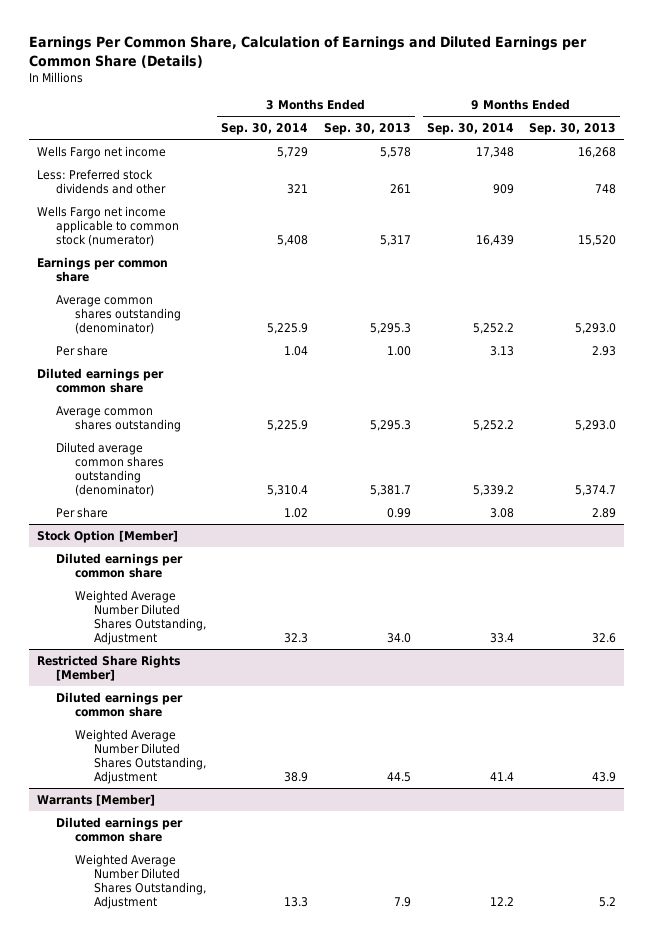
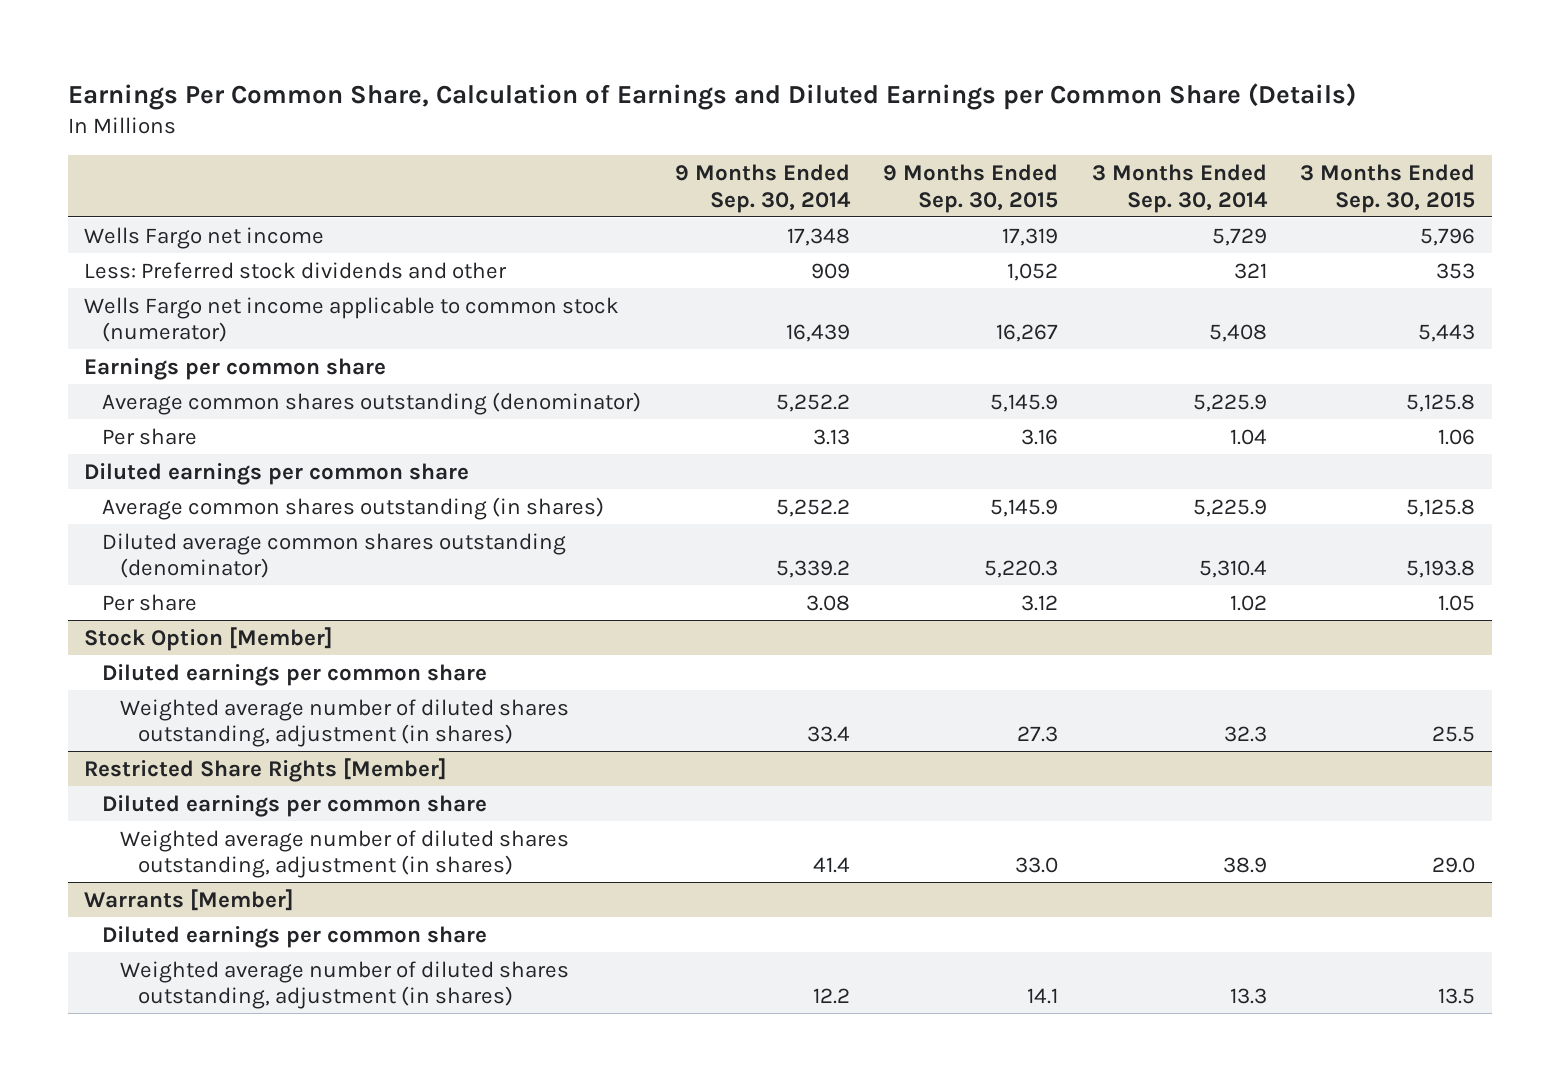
- | 3 Months Ended Sep. 30, 2014 | 3 Months Ended Sep. 30, 2013 | 9 Months Ended Sep. 30, 2014 | 9 Months Ended Sep. 30, 2013
+ | 9 Months Ended Sep. 30, 2014 | 9 Months Ended Sep. 30, 2015 | 3 Months Ended Sep. 30, 2014 | 3 Months Ended Sep. 30, 2015
- Average common shares outstanding | 5,225.9 | 5,295.3 | 5,252.2 | 5,293.0
+ Average common shares outstanding (in shares) | 5,252.2 | 5,145.9 | 5,225.9 | 5,125.8
@ Stock Option [Member]
- Weighted Average Number Diluted Shares Outstanding, Adjustment | 32.3 | 34.0 | 33.4 | 32.6
+ Weighted average number of diluted shares outstanding, adjustment (in shares) | 33.4 | 27.3 | 32.3 | 25.5
@ Restricted Share Rights [Member]
- Weighted Average Number Diluted Shares Outstanding, Adjustment | 38.9 | 44.5 | 41.4 | 43.9
+ Weighted average number of diluted shares outstanding, adjustment (in shares) | 41.4 | 33.0 | 38.9 | 29.0
@ Warrants [Member]
- Weighted Average Number Diluted Shares Outstanding, Adjustment | 13.3 | 7.9 | 12.2 | 5.2
+ Weighted average number of diluted shares outstanding, adjustment (in shares) | 12.2 | 14.1 | 13.3 | 13.5

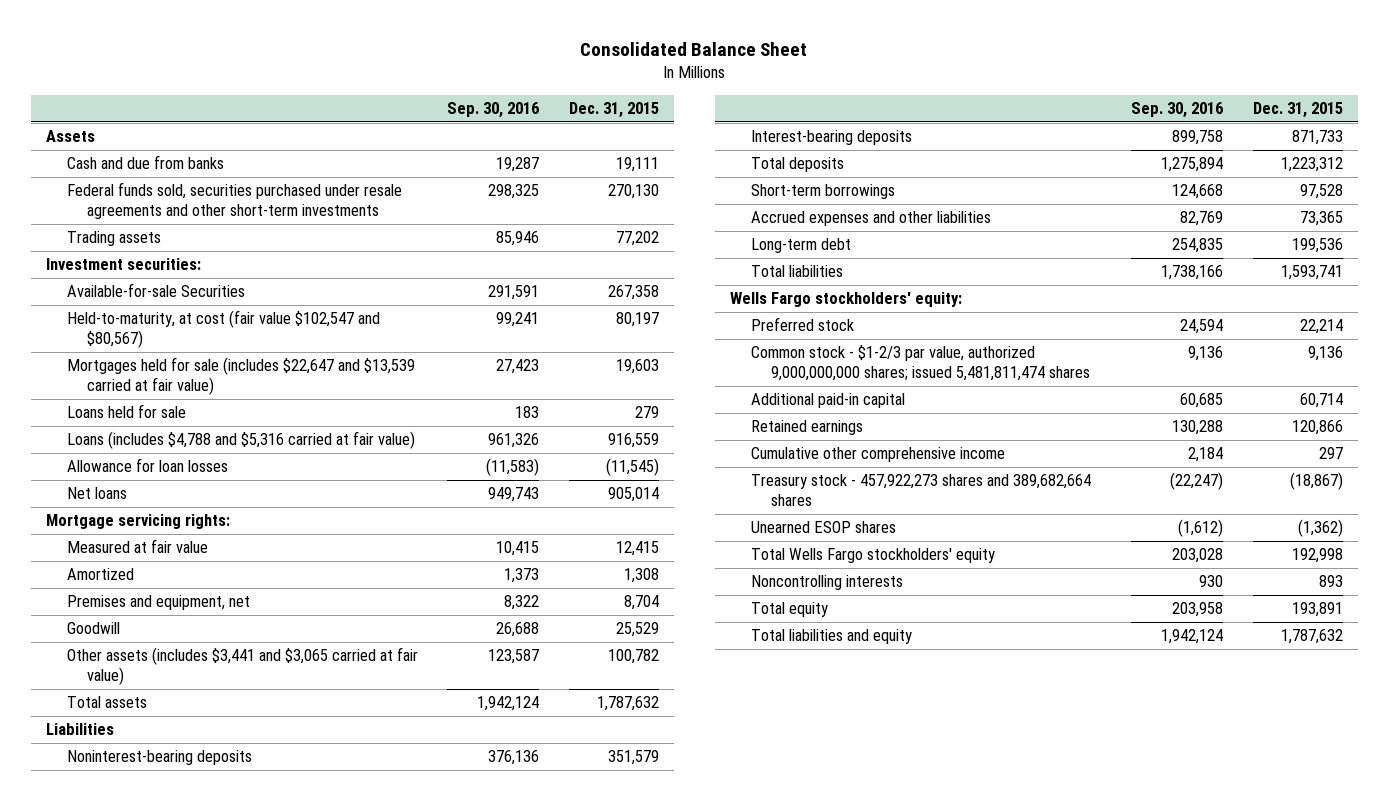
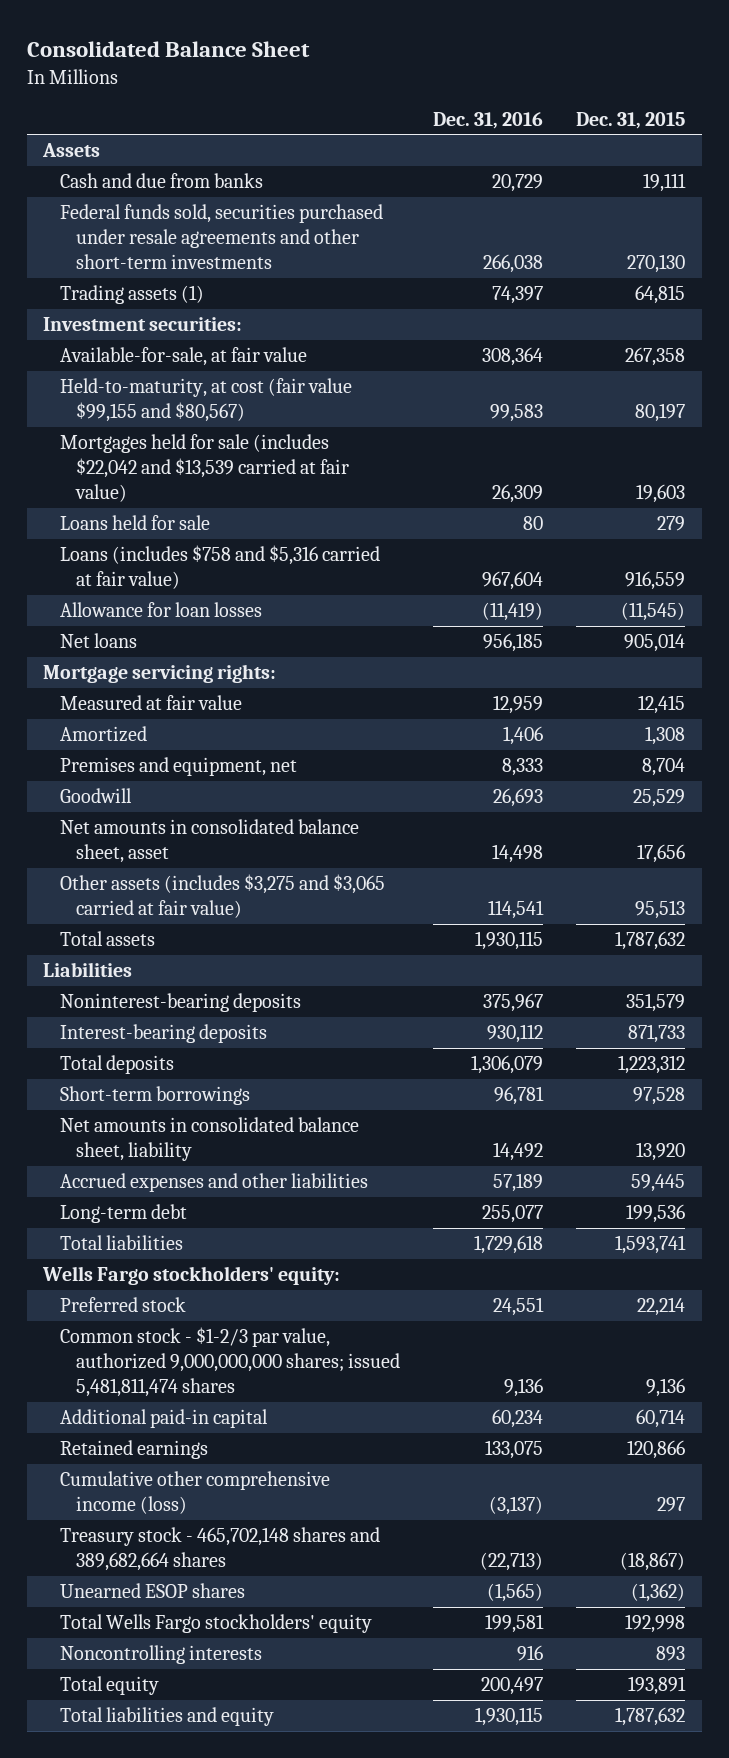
- | Sep. 30, 2016 | Dec. 31, 2015
+ | Dec. 31, 2016 | Dec. 31, 2015
- Trading assets | 85,946 | 77,202
+ Trading assets (1) | 74,397 | 64,815
- Available-for-sale Securities | 291,591 | 267,358
- Held-to-maturity, at cost (fair value $102,547 and $80,567) | 99,241 | 80,197
- Mortgages held for sale (includes $22,647 and $13,539 carried at fair value) | 27,423 | 19,603
+ Available-for-sale, at fair value | 308,364 | 267,358
+ Held-to-maturity, at cost (fair value $99,155 and $80,567) | 99,583 | 80,197
+ Mortgages held for sale (includes $22,042 and $13,539 carried at fair value) | 26,309 | 19,603
- Loans (includes $4,788 and $5,316 carried at fair value) | 961,326 | 916,559
+ Loans (includes $758 and $5,316 carried at fair value) | 967,604 | 916,559
- Other assets (includes $3,441 and $3,065 carried at fair value) | 123,587 | 100,782
+ Net amounts in consolidated balance sheet, asset | 14,498 | 17,656
+ Other assets (includes $3,275 and $3,065 carried at fair value) | 114,541 | 95,513
- Accrued expenses and other liabilities | 82,769 | 73,365
+ Net amounts in consolidated balance sheet, liability | 14,492 | 13,920
+ Accrued expenses and other liabilities | 57,189 | 59,445
- Cumulative other comprehensive income | 2,184 | 297
- Treasury stock - 457,922,273 shares and 389,682,664 shares | (22,247) | (18,867)
+ Cumulative other comprehensive income (loss) | (3,137) | 297
+ Treasury stock - 465,702,148 shares and 389,682,664 shares | (22,713) | (18,867)

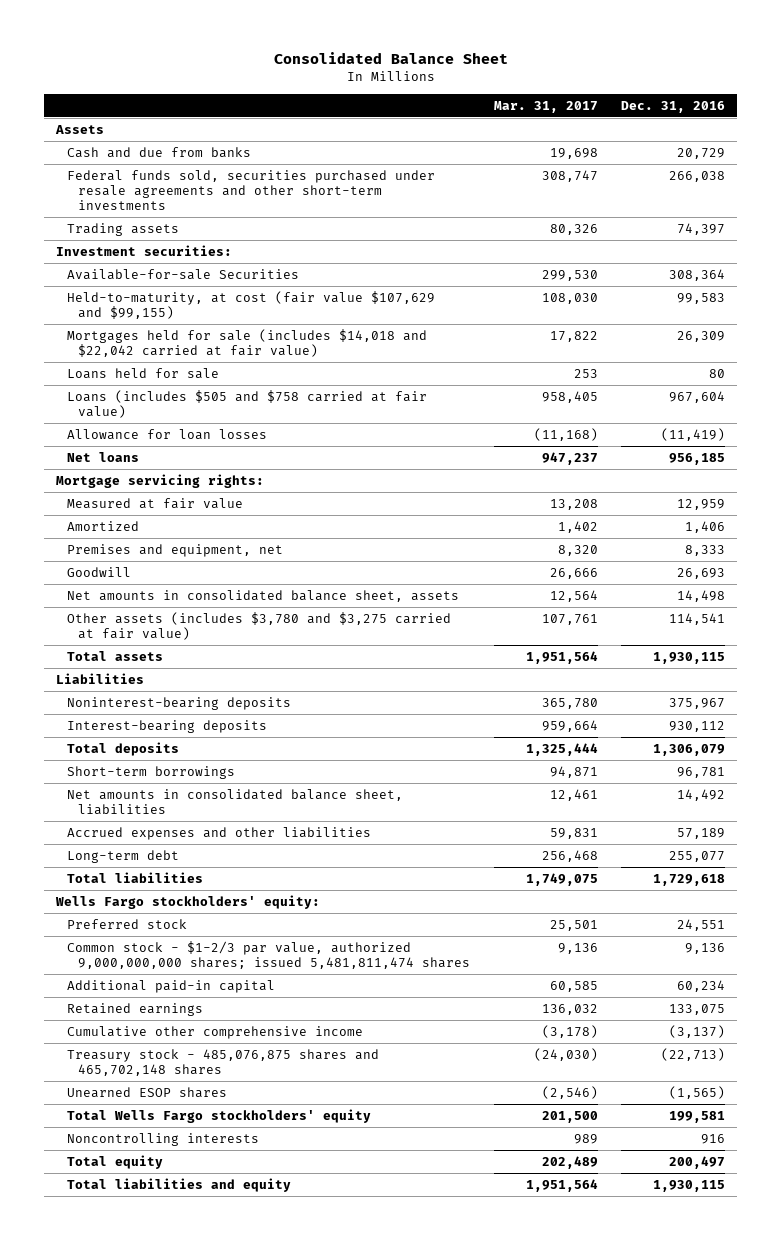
- | Dec. 31, 2016 | Dec. 31, 2015
+ | Mar. 31, 2017 | Dec. 31, 2016
- Trading assets (1) | 74,397 | 64,815
+ Trading assets | 80,326 | 74,397
- Available-for-sale, at fair value | 308,364 | 267,358
- Held-to-maturity, at cost (fair value $99,155 and $80,567) | 99,583 | 80,197
- Mortgages held for sale (includes $22,042 and $13,539 carried at fair value) | 26,309 | 19,603
+ Available-for-sale Securities | 299,530 | 308,364
+ Held-to-maturity, at cost (fair value $107,629 and $99,155) | 108,030 | 99,583
+ Mortgages held for sale (includes $14,018 and $22,042 carried at fair value) | 17,822 | 26,309
- Loans (includes $758 and $5,316 carried at fair value) | 967,604 | 916,559
+ Loans (includes $505 and $758 carried at fair value) | 958,405 | 967,604
- Net amounts in consolidated balance sheet, asset | 14,498 | 17,656
- Other assets (includes $3,275 and $3,065 carried at fair value) | 114,541 | 95,513
+ Net amounts in consolidated balance sheet, assets | 12,564 | 14,498
+ Other assets (includes $3,780 and $3,275 carried at fair value) | 107,761 | 114,541
- Net amounts in consolidated balance sheet, liability | 14,492 | 13,920
+ Net amounts in consolidated balance sheet, liabilities | 12,461 | 14,492
- Cumulative other comprehensive income (loss) | (3,137) | 297
- Treasury stock - 465,702,148 shares and 389,682,664 shares | (22,713) | (18,867)
+ Cumulative other comprehensive income | (3,178) | (3,137)
+ Treasury stock - 485,076,875 shares and 465,702,148 shares | (24,030) | (22,713)

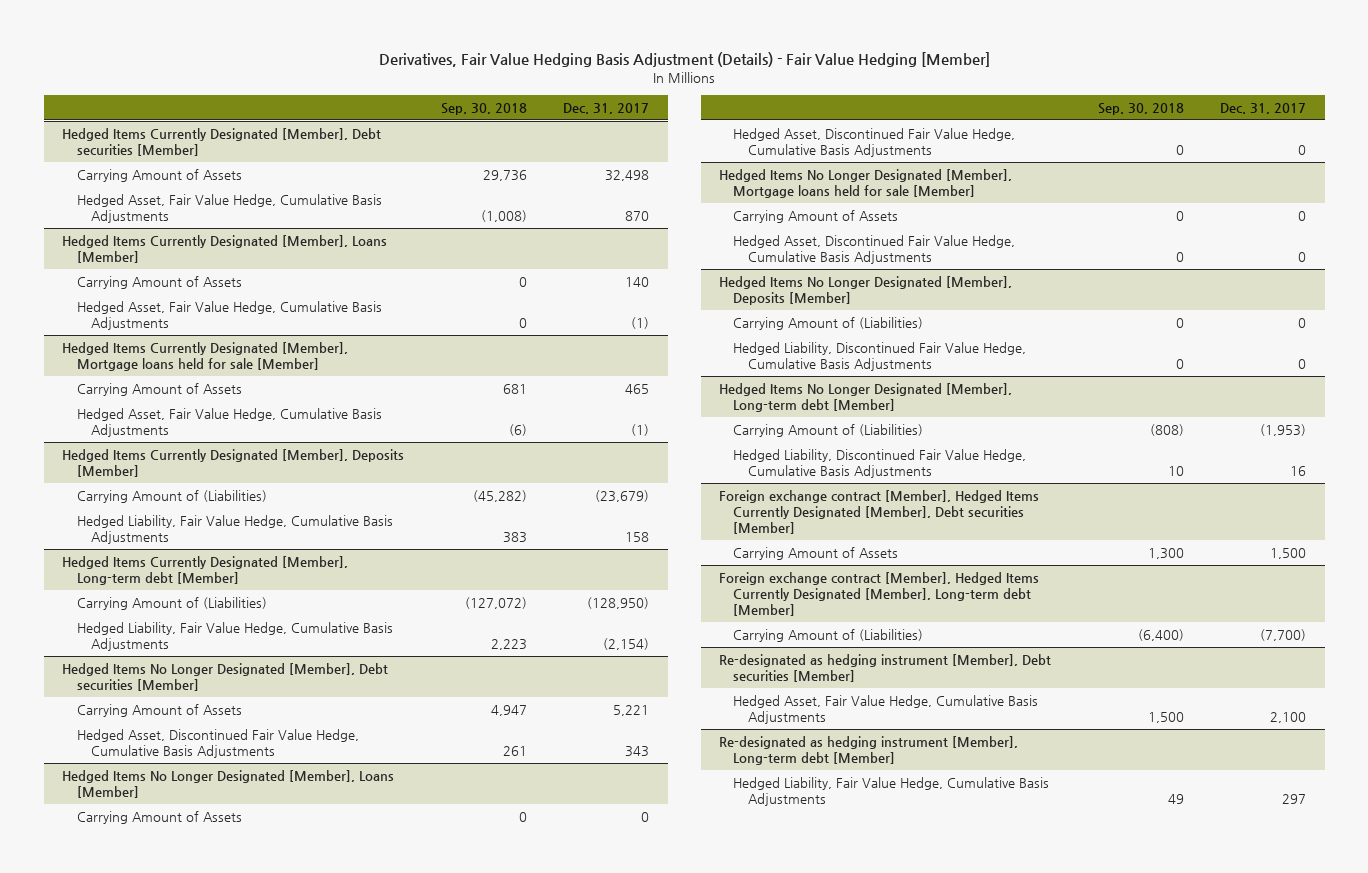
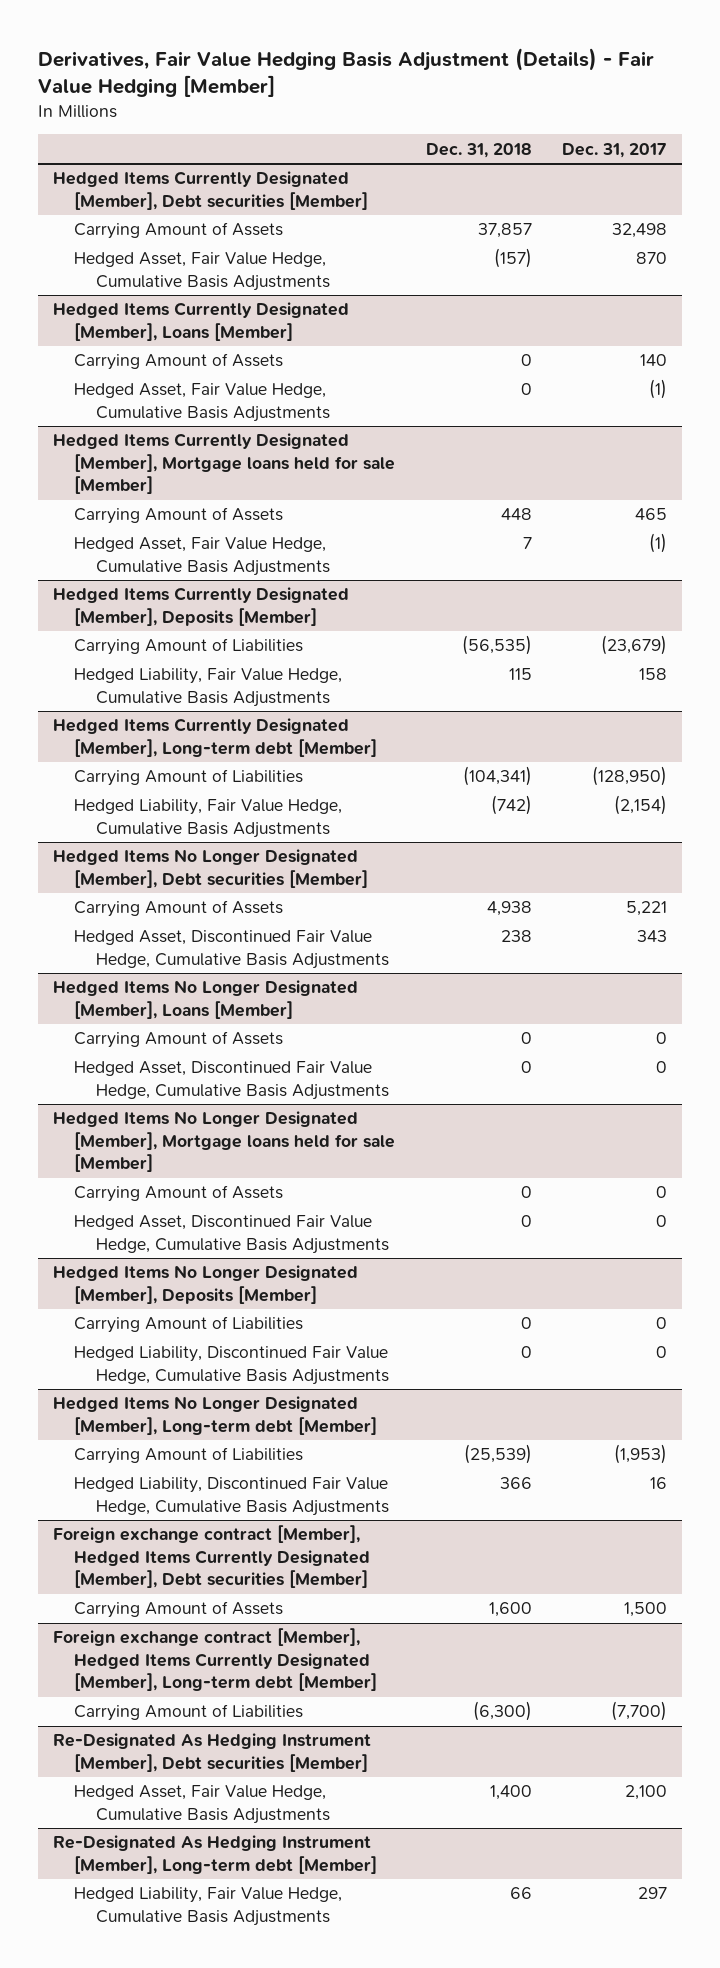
- | Sep. 30, 2018 | Dec. 31, 2017
+ | Dec. 31, 2018 | Dec. 31, 2017
@ Hedged Items Currently Designated [Member], Deposits [Member]
- Carrying Amount of (Liabilities) | (45,282) | (23,679)
+ Carrying Amount of Liabilities | (56,535) | (23,679)
@ Hedged Items Currently Designated [Member], Long-term debt [Member]
- Carrying Amount of (Liabilities) | (127,072) | (128,950)
+ Carrying Amount of Liabilities | (104,341) | (128,950)
@ Hedged Items No Longer Designated [Member], Deposits [Member]
- Carrying Amount of (Liabilities) | 0 | 0
+ Carrying Amount of Liabilities | 0 | 0
@ Hedged Items No Longer Designated [Member], Long-term debt [Member]
- Carrying Amount of (Liabilities) | (808) | (1,953)
+ Carrying Amount of Liabilities | (25,539) | (1,953)
@ Foreign exchange contract [Member], Hedged Items Currently Designated [Member], Long-term debt [Member]
- Carrying Amount of (Liabilities) | (6,400) | (7,700)
- Re-designated as hedging instrument [Member], Debt securities [Member]
@ Foreign exchange contract [Member], Hedged Items Currently Designated [Member], Long-term debt [Member]
+ Carrying Amount of Liabilities | (6,300) | (7,700)
+ Re-Designated As Hedging Instrument [Member], Debt securities [Member]
- Re-designated as hedging instrument [Member], Long-term debt [Member]
+ Re-Designated As Hedging Instrument [Member], Long-term debt [Member]

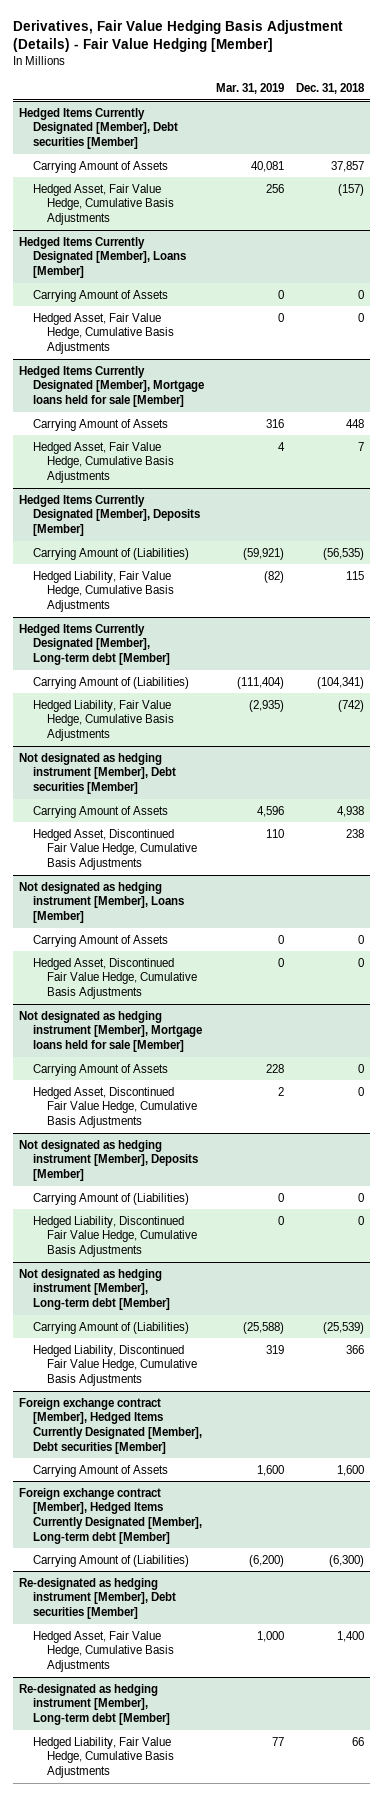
- | Dec. 31, 2018 | Dec. 31, 2017
+ | Mar. 31, 2019 | Dec. 31, 2018
@ Hedged Items Currently Designated [Member], Deposits [Member]
- Carrying Amount of Liabilities | (56,535) | (23,679)
+ Carrying Amount of (Liabilities) | (59,921) | (56,535)
@ Hedged Items Currently Designated [Member], Long-term debt [Member]
- Carrying Amount of Liabilities | (104,341) | (128,950)
+ Carrying Amount of (Liabilities) | (111,404) | (104,341)
- Hedged Items No Longer Designated [Member], Debt securities [Member]
+ Not designated as hedging instrument [Member], Debt securities [Member]
- Hedged Items No Longer Designated [Member], Loans [Member]
+ Not designated as hedging instrument [Member], Loans [Member]
- Hedged Items No Longer Designated [Member], Mortgage loans held for sale [Member]
+ Not designated as hedging instrument [Member], Mortgage loans held for sale [Member]
- Hedged Items No Longer Designated [Member], Deposits [Member]
- Carrying Amount of Liabilities | 0 | 0
+ Not designated as hedging instrument [Member], Deposits [Member]
+ Carrying Amount of (Liabilities) | 0 | 0
- Hedged Items No Longer Designated [Member], Long-term debt [Member]
- Carrying Amount of Liabilities | (25,539) | (1,953)
+ Not designated as hedging instrument [Member], Long-term debt [Member]
+ Carrying Amount of (Liabilities) | (25,588) | (25,539)
@ Foreign exchange contract [Member], Hedged Items Currently Designated [Member], Long-term debt [Member]
- Carrying Amount of Liabilities | (6,300) | (7,700)
- Re-Designated As Hedging Instrument [Member], Debt securities [Member]
@ Foreign exchange contract [Member], Hedged Items Currently Designated [Member], Long-term debt [Member]
+ Carrying Amount of (Liabilities) | (6,200) | (6,300)
+ Re-designated as hedging instrument [Member], Debt securities [Member]
- Re-Designated As Hedging Instrument [Member], Long-term debt [Member]
+ Re-designated as hedging instrument [Member], Long-term debt [Member]

